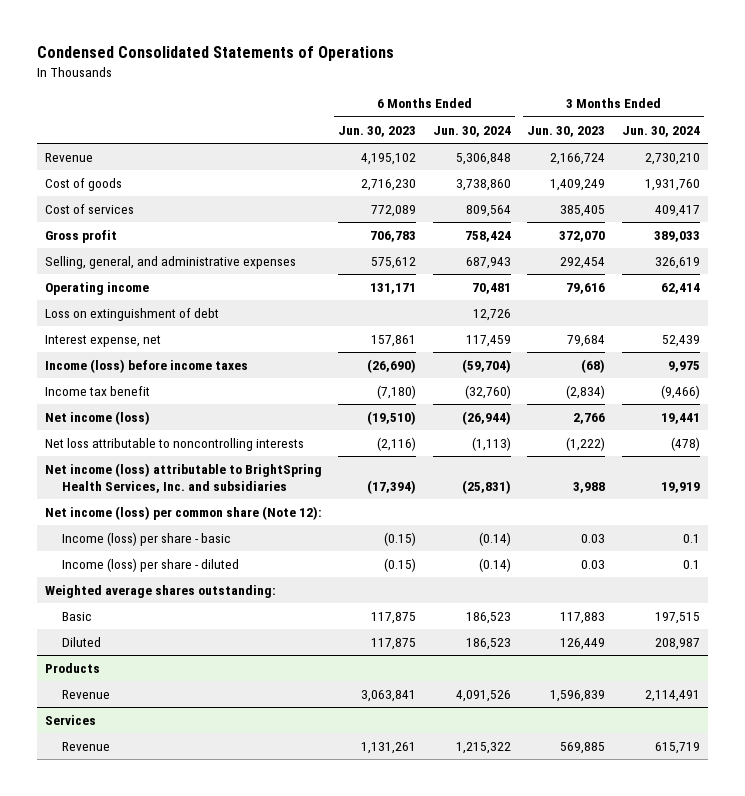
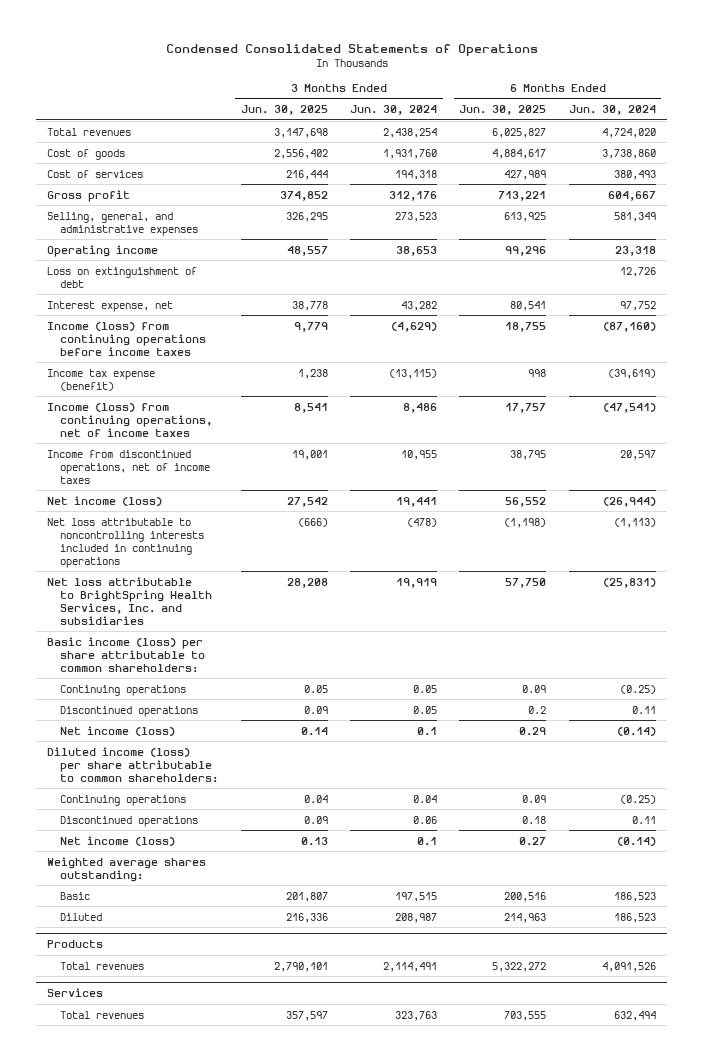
- | 6 Months Ended Jun. 30, 2023 | 6 Months Ended Jun. 30, 2024 | 3 Months Ended Jun. 30, 2023 | 3 Months Ended Jun. 30, 2024
+ | 3 Months Ended Jun. 30, 2025 | 3 Months Ended Jun. 30, 2024 | 6 Months Ended Jun. 30, 2025 | 6 Months Ended Jun. 30, 2024
- Revenue | 4,195,102 | 5,306,848 | 2,166,724 | 2,730,210
+ Total revenues | 3,147,698 | 2,438,254 | 6,025,827 | 4,724,020
- Cost of services | 772,089 | 809,564 | 385,405 | 409,417
- Gross profit | 706,783 | 758,424 | 372,070 | 389,033
- Selling, general, and administrative expenses | 575,612 | 687,943 | 292,454 | 326,619
- Operating income | 131,171 | 70,481 | 79,616 | 62,414
+ Cost of services | 216,444 | 194,318 | 427,989 | 380,493
+ Gross profit | 374,852 | 312,176 | 713,221 | 604,667
+ Selling, general, and administrative expenses | 326,295 | 273,523 | 613,925 | 581,349
+ Operating income | 48,557 | 38,653 | 99,296 | 23,318
- Interest expense, net | 157,861 | 117,459 | 79,684 | 52,439
- Income (loss) before income taxes | (26,690) | (59,704) | (68) | 9,975
- Income tax benefit | (7,180) | (32,760) | (2,834) | (9,466)
+ Interest expense, net | 38,778 | 43,282 | 80,541 | 97,752
+ Income (loss) from continuing operations before income taxes | 9,779 | (4,629) | 18,755 | (87,160)
+ Income tax expense (benefit) | 1,238 | (13,115) | 998 | (39,619)
+ Income (loss) from continuing operations, net of income taxes | 8,541 | 8,486 | 17,757 | (47,541)
+ Income from discontinued operations, net of income taxes | 19,001 | 10,955 | 38,795 | 20,597
- Net loss attributable to noncontrolling interests | (2,116) | (1,113) | (1,222) | (478)
- Net income (loss) attributable to BrightSpring Health Services, Inc. and subsidiaries | (17,394) | (25,831) | 3,988 | 19,919
- Net income (loss) per common share (Note 12):
- Income (loss) per share - basic | (0.15) | (0.14) | 0.03 | 0.1
- Income (loss) per share - diluted | (0.15) | (0.14) | 0.03 | 0.1
+ Net loss attributable to noncontrolling interests included in continuing operations | (666) | (478) | (1,198) | (1,113)
+ Net loss attributable to BrightSpring Health Services, Inc. and subsidiaries | 28,208 | 19,919 | 57,750 | (25,831)
+ Basic income (loss) per share attributable to common shareholders:
+ Continuing operations | 0.05 | 0.05 | 0.09 | (0.25)
+ Discontinued operations | 0.09 | 0.05 | 0.2 | 0.11
+ Net income (loss) | 0.14 | 0.1 | 0.29 | (0.14)
+ Diluted income (loss) per share attributable to common shareholders:
+ Continuing operations | 0.04 | 0.04 | 0.09 | (0.25)
+ Discontinued operations | 0.09 | 0.06 | 0.18 | 0.11
+ Net income (loss) | 0.13 | 0.1 | 0.27 | (0.14)
@ Products
- Revenue | 3,063,841 | 4,091,526 | 1,596,839 | 2,114,491
+ Total revenues | 2,790,101 | 2,114,491 | 5,322,272 | 4,091,526
@ Services
- Revenue | 1,131,261 | 1,215,322 | 569,885 | 615,719
+ Total revenues | 357,597 | 323,763 | 703,555 | 632,494

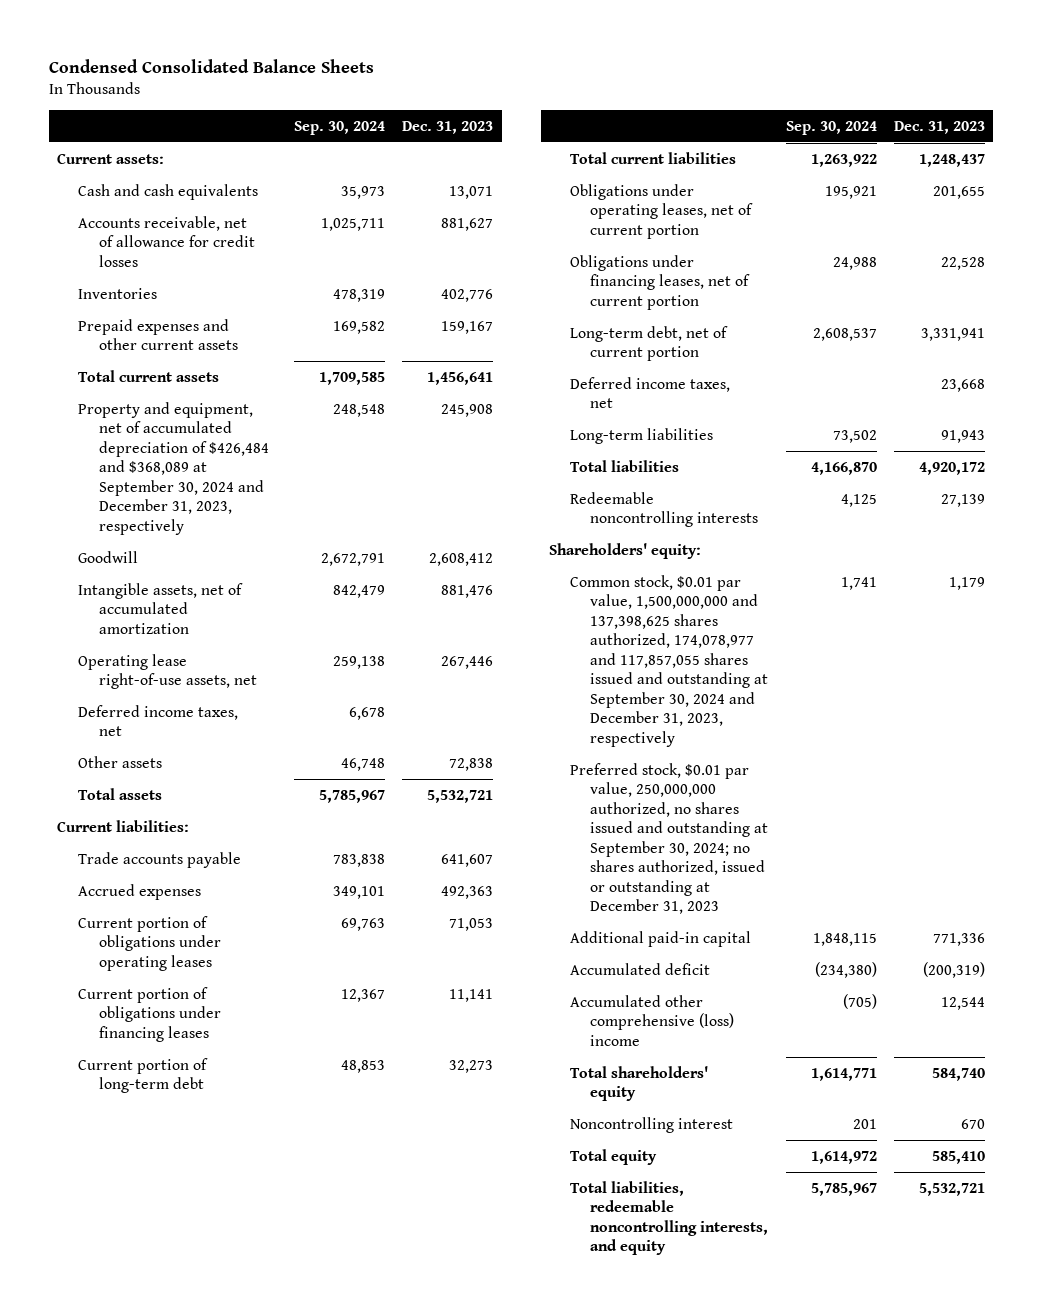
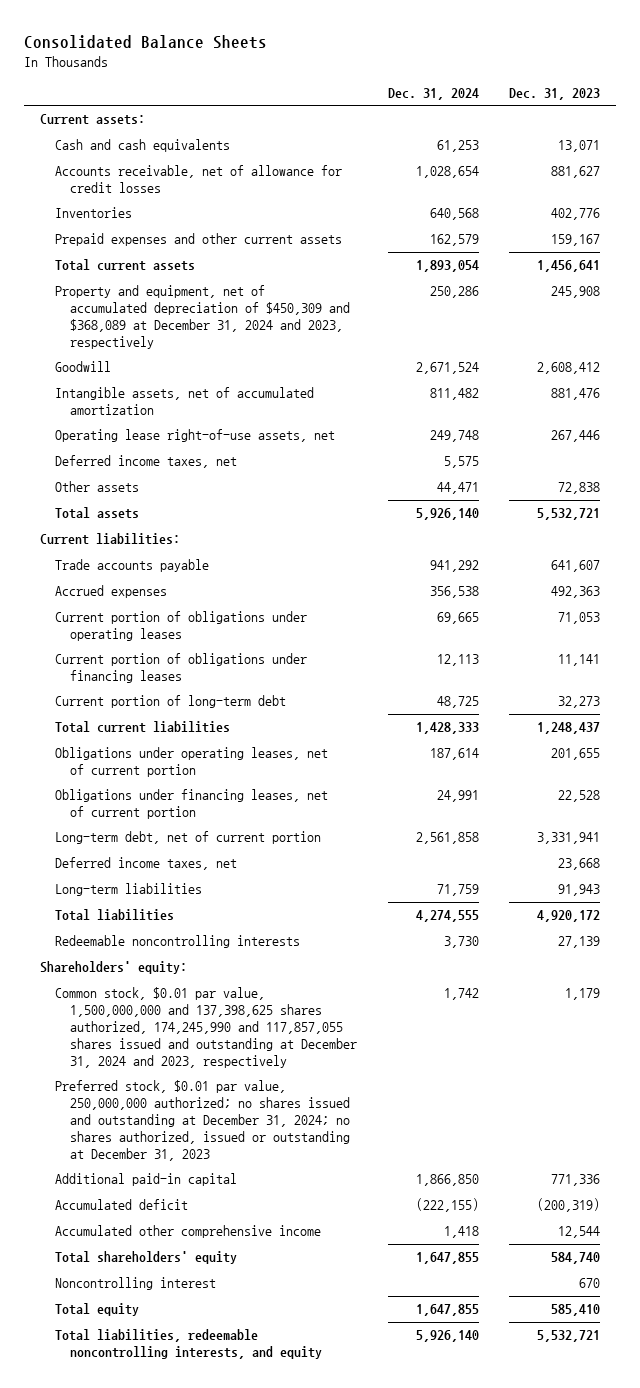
- Condensed Consolidated Balance Sheets
+ Consolidated Balance Sheets
- | Sep. 30, 2024 | Dec. 31, 2023
+ | Dec. 31, 2024 | Dec. 31, 2023
- Property and equipment, net of accumulated depreciation of $426,484 and $368,089 at September 30, 2024 and December 31, 2023, respectively | 248,548 | 245,908
+ Property and equipment, net of accumulated depreciation of $450,309 and $368,089 at December 31, 2024 and 2023, respectively | 250,286 | 245,908
- Common stock, $0.01 par value, 1,500,000,000 and 137,398,625 shares authorized, 174,078,977 and 117,857,055 shares issued and outstanding at September 30, 2024 and December 31, 2023, respectively | 1,741 | 1,179
- Preferred stock, $0.01 par value, 250,000,000 authorized, no shares issued and outstanding at September 30, 2024; no shares authorized, issued or outstanding at December 31, 2023
+ Common stock, $0.01 par value, 1,500,000,000 and 137,398,625 shares authorized, 174,245,990 and 117,857,055 shares issued and outstanding at December 31, 2024 and 2023, respectively | 1,742 | 1,179
+ Preferred stock, $0.01 par value, 250,000,000 authorized; no shares issued and outstanding at December 31, 2024; no shares authorized, issued or outstanding at December 31, 2023
- Accumulated other comprehensive (loss) income | (705) | 12,544
+ Accumulated other comprehensive income | 1,418 | 12,544

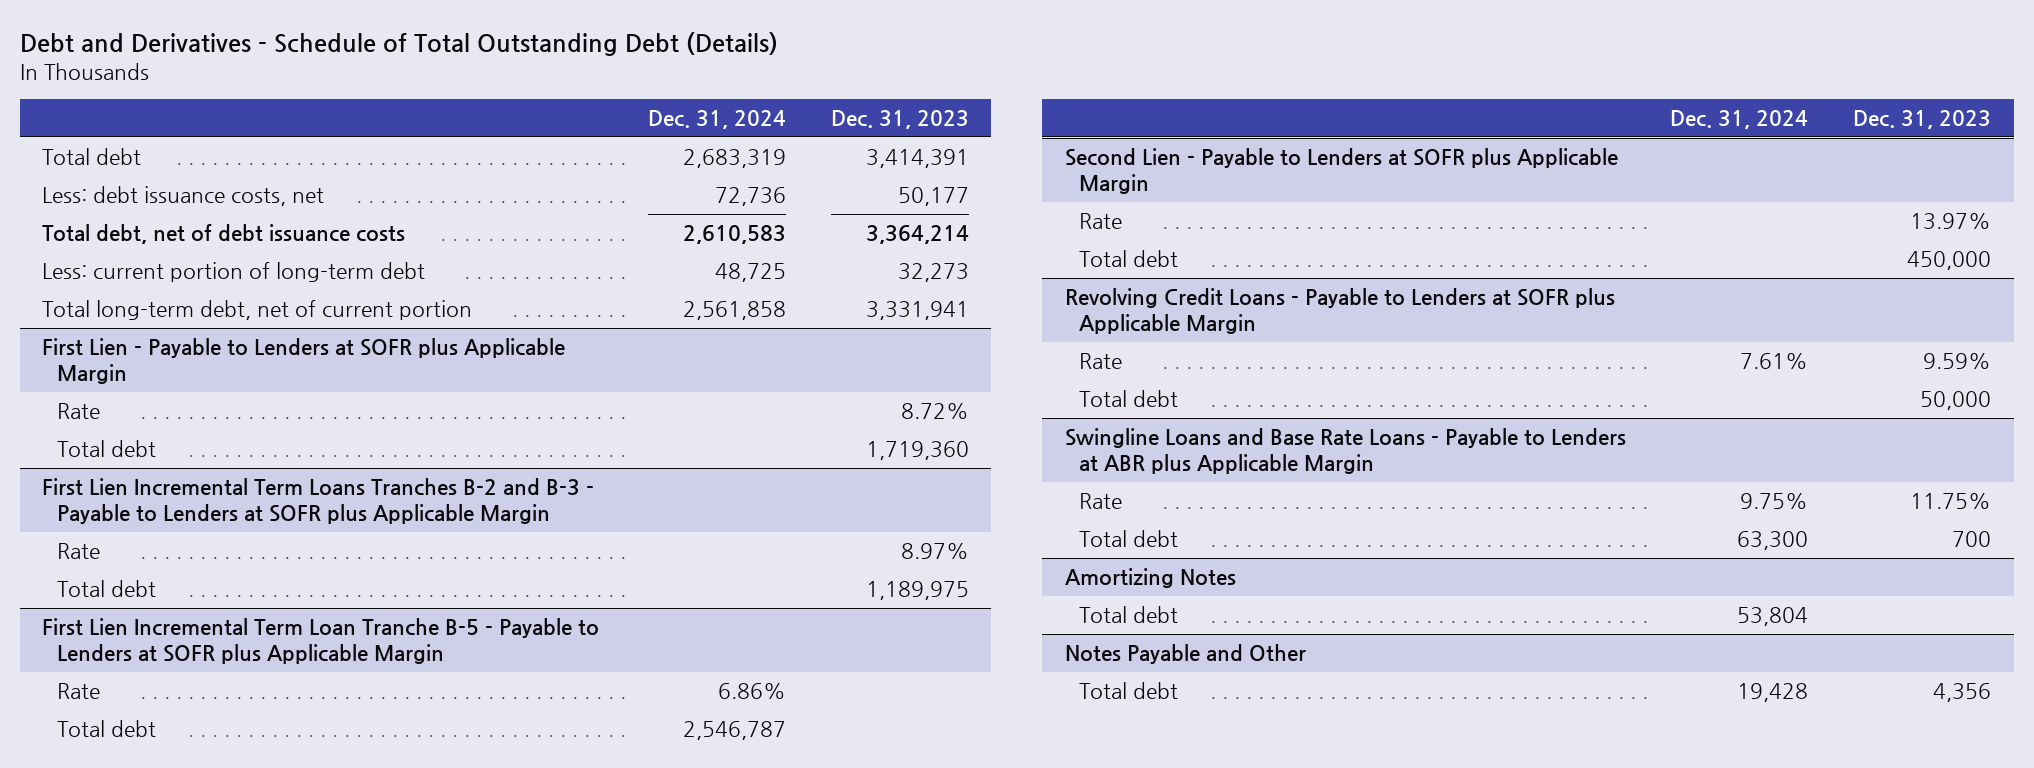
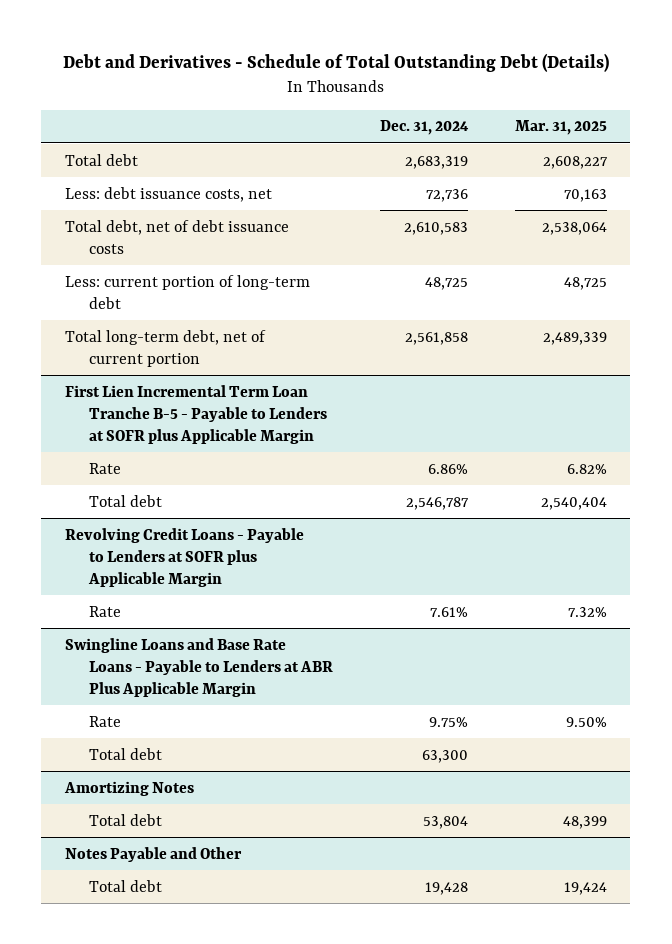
- | Dec. 31, 2024 | Dec. 31, 2023
+ | Dec. 31, 2024 | Mar. 31, 2025
- First Lien - Payable to Lenders at SOFR plus Applicable Margin
- Rate | | 8.72%
- Total debt | | 1,719,360
- First Lien Incremental Term Loans Tranches B-2 and B-3 - Payable to Lenders at SOFR plus Applicable Margin
- Rate | | 8.97%
- Total debt | | 1,189,975
- Second Lien - Payable to Lenders at SOFR plus Applicable Margin
- Rate | | 13.97%
- Total debt | | 450,000
@ Revolving Credit Loans - Payable to Lenders at SOFR plus Applicable Margin
- Total debt | | 50,000
- Swingline Loans and Base Rate Loans - Payable to Lenders at ABR plus Applicable Margin
+ Swingline Loans and Base Rate Loans - Payable to Lenders at ABR Plus Applicable Margin

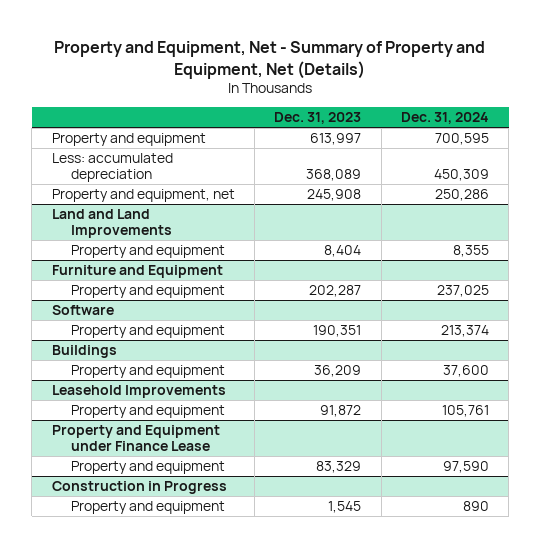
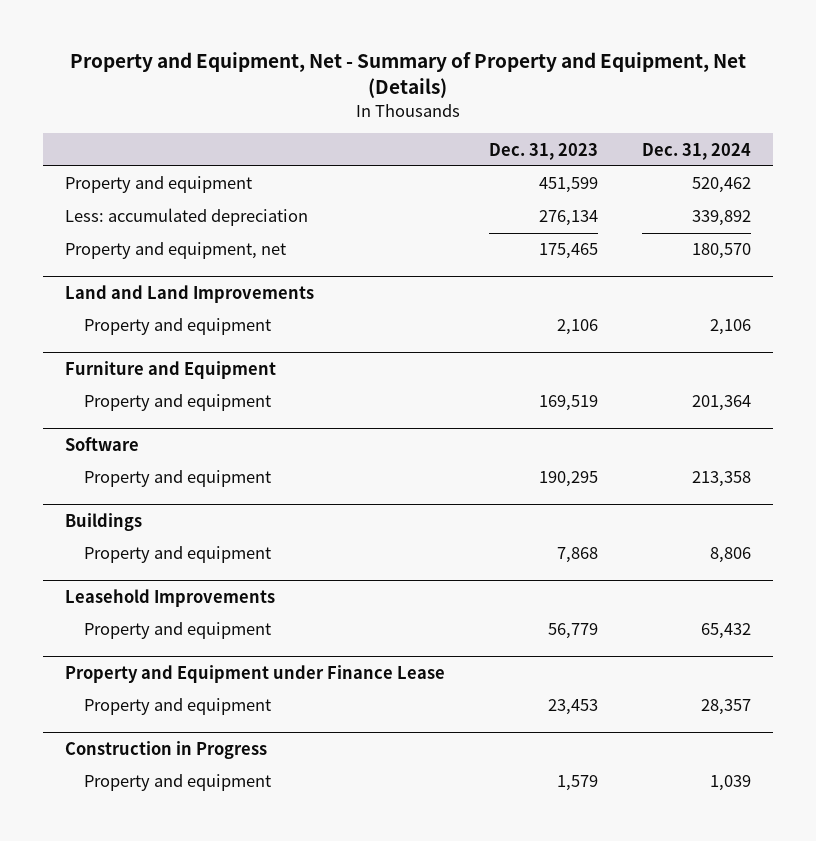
- Property and equipment | 613,997 | 700,595
- Less: accumulated depreciation | 368,089 | 450,309
- Property and equipment, net | 245,908 | 250,286
+ Property and equipment | 451,599 | 520,462
+ Less: accumulated depreciation | 276,134 | 339,892
+ Property and equipment, net | 175,465 | 180,570
@ Land and Land Improvements
- Property and equipment | 8,404 | 8,355
+ Property and equipment | 2,106 | 2,106
@ Furniture and Equipment
- Property and equipment | 202,287 | 237,025
+ Property and equipment | 169,519 | 201,364
@ Software
- Property and equipment | 190,351 | 213,374
+ Property and equipment | 190,295 | 213,358
@ Buildings
- Property and equipment | 36,209 | 37,600
+ Property and equipment | 7,868 | 8,806
@ Leasehold Improvements
- Property and equipment | 91,872 | 105,761
+ Property and equipment | 56,779 | 65,432
@ Property and Equipment under Finance Lease
- Property and equipment | 83,329 | 97,590
+ Property and equipment | 23,453 | 28,357
@ Construction in Progress
- Property and equipment | 1,545 | 890
+ Property and equipment | 1,579 | 1,039

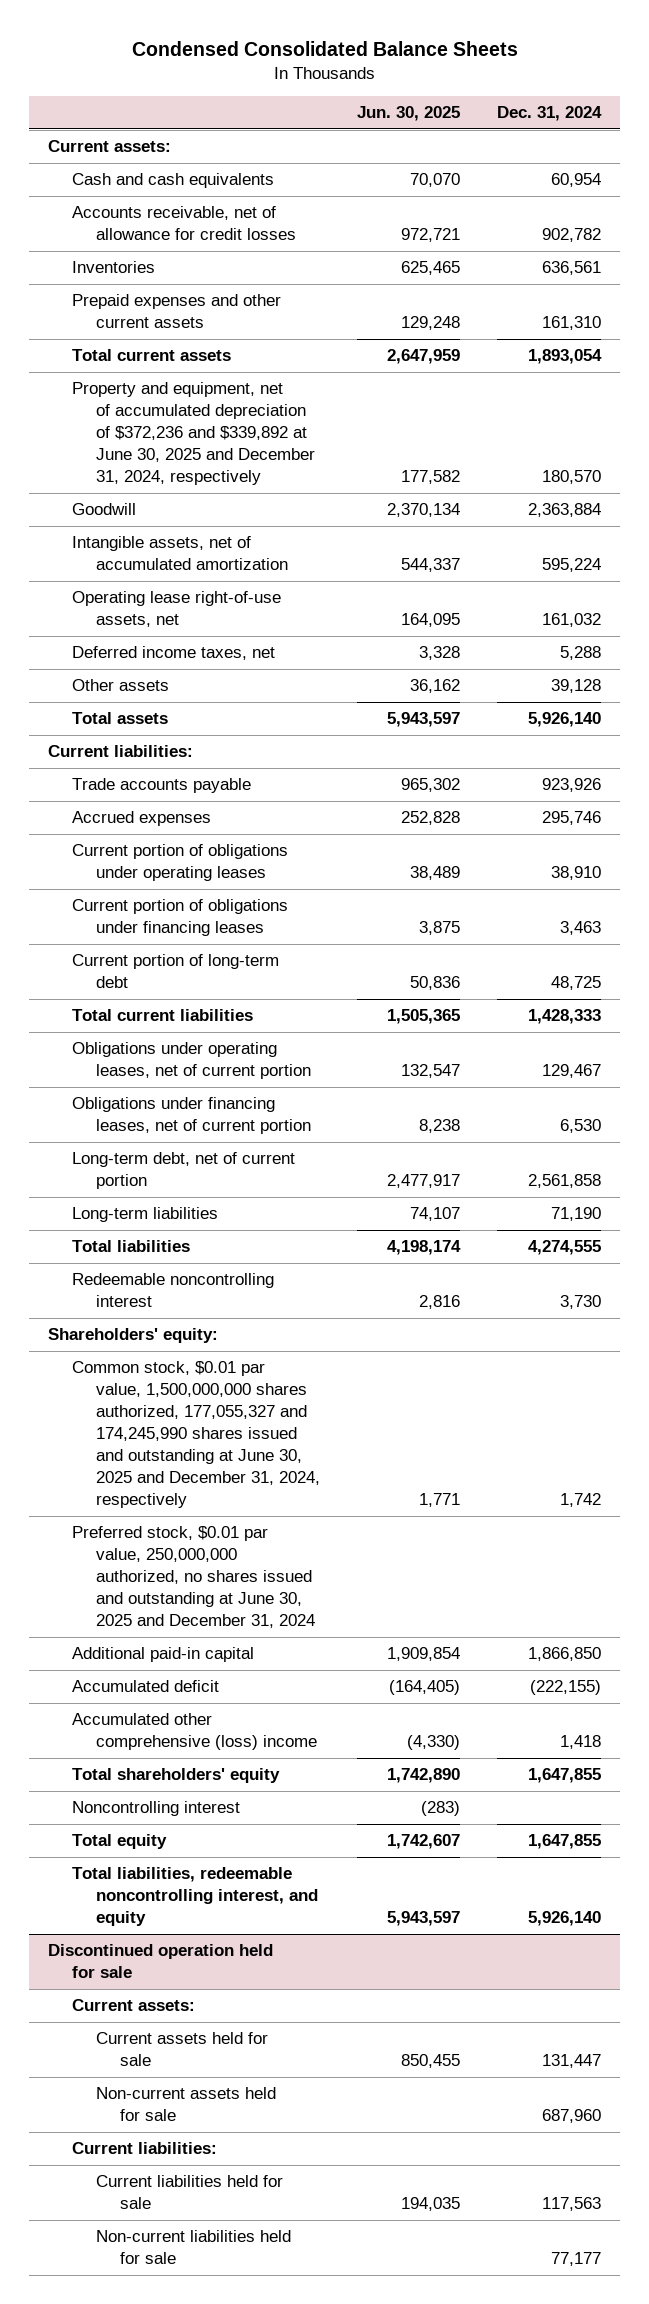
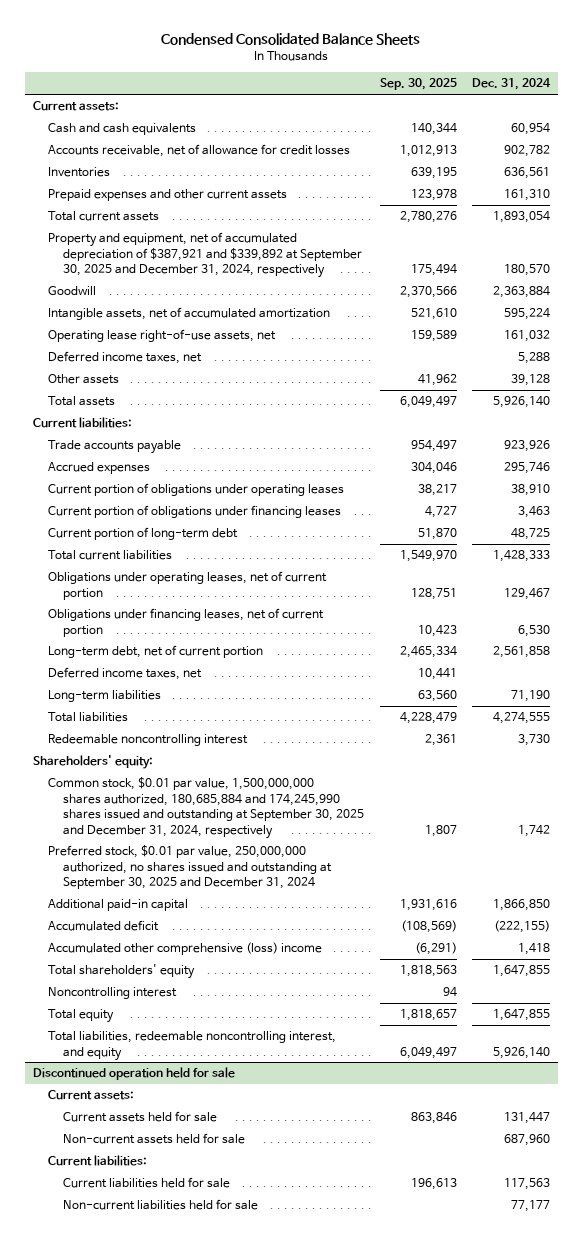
- | Jun. 30, 2025 | Dec. 31, 2024
+ | Sep. 30, 2025 | Dec. 31, 2024
- Property and equipment, net of accumulated depreciation of $372,236 and $339,892 at June 30, 2025 and December 31, 2024, respectively | 177,582 | 180,570
+ Property and equipment, net of accumulated depreciation of $387,921 and $339,892 at September 30, 2025 and December 31, 2024, respectively | 175,494 | 180,570
+ Deferred income taxes, net | 10,441 |
- Common stock, $0.01 par value, 1,500,000,000 shares authorized, 177,055,327 and 174,245,990 shares issued and outstanding at June 30, 2025 and December 31, 2024, respectively | 1,771 | 1,742
- Preferred stock, $0.01 par value, 250,000,000 authorized, no shares issued and outstanding at June 30, 2025 and December 31, 2024
+ Common stock, $0.01 par value, 1,500,000,000 shares authorized, 180,685,884 and 174,245,990 shares issued and outstanding at September 30, 2025 and December 31, 2024, respectively | 1,807 | 1,742
+ Preferred stock, $0.01 par value, 250,000,000 authorized, no shares issued and outstanding at September 30, 2025 and December 31, 2024

